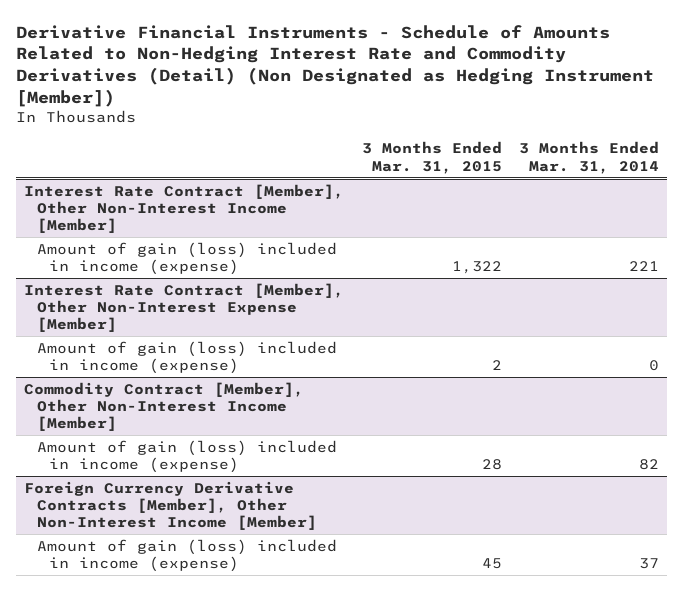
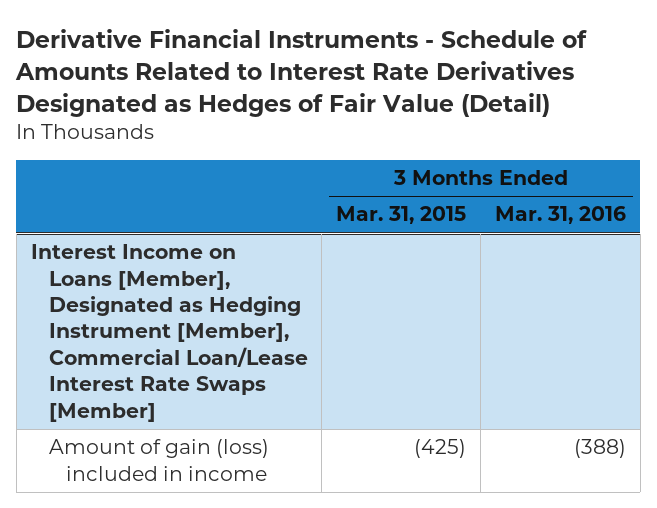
- Derivative Financial Instruments - Schedule of Amounts Related to Non-Hedging Interest Rate and Commodity Derivatives (Detail) (Non Designated as Hedging Instrument [Member])
+ Derivative Financial Instruments - Schedule of Amounts Related to Interest Rate Derivatives Designated as Hedges of Fair Value (Detail)
- | 3 Months Ended Mar. 31, 2015 | 3 Months Ended Mar. 31, 2014
+ | 3 Months Ended Mar. 31, 2015 | 3 Months Ended Mar. 31, 2016
- Interest Rate Contract [Member], Other Non-Interest Income [Member]
- Amount of gain (loss) included in income (expense) | 1,322 | 221
- Interest Rate Contract [Member], Other Non-Interest Expense [Member]
- Amount of gain (loss) included in income (expense) | 2 | 0
- Commodity Contract [Member], Other Non-Interest Income [Member]
- Amount of gain (loss) included in income (expense) | 28 | 82
- Foreign Currency Derivative Contracts [Member], Other Non-Interest Income [Member]
- Amount of gain (loss) included in income (expense) | 45 | 37
+ Interest Income on Loans [Member], Designated as Hedging Instrument [Member], Commercial Loan/Lease Interest Rate Swaps [Member]
+ Amount of gain (loss) included in income | (425) | (388)

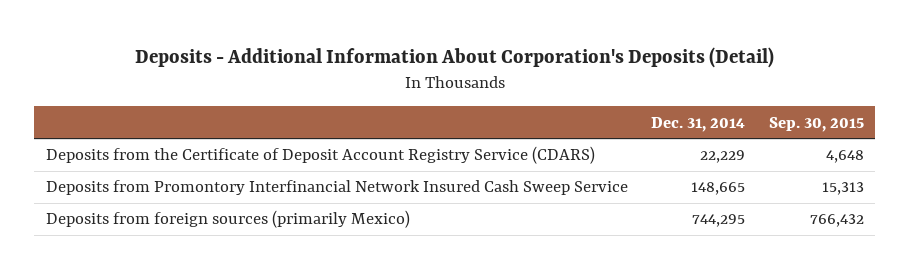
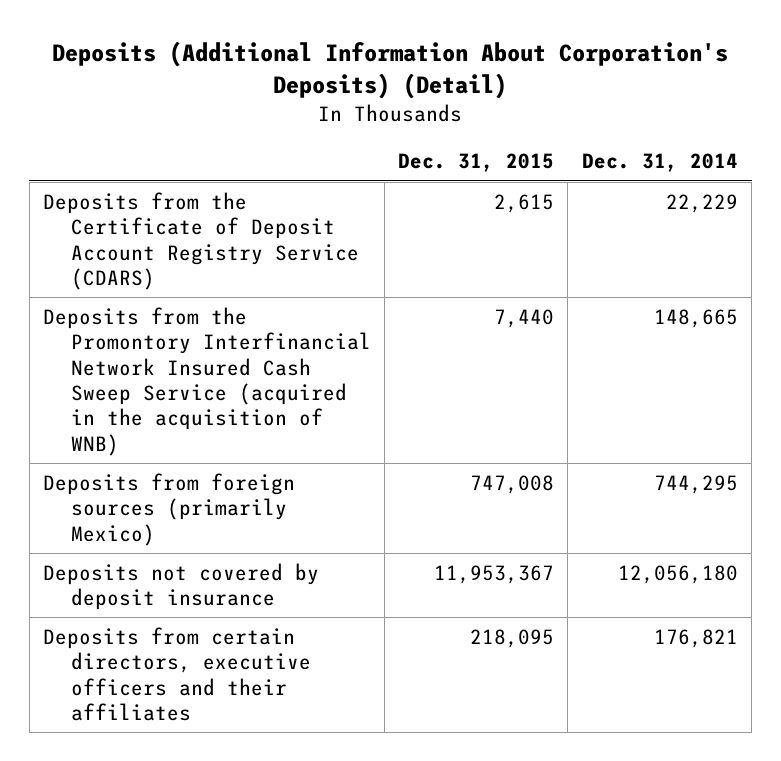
- Deposits - Additional Information About Corporation's Deposits (Detail)
+ Deposits (Additional Information About Corporation's Deposits) (Detail)
- | Dec. 31, 2014 | Sep. 30, 2015
+ | Dec. 31, 2015 | Dec. 31, 2014
- Deposits from Promontory Interfinancial Network Insured Cash Sweep Service | 148,665 | 15,313
+ Deposits from the Promontory Interfinancial Network Insured Cash Sweep Service (acquired in the acquisition of WNB) | 7,440 | 148,665
+ Deposits not covered by deposit insurance | 11,953,367 | 12,056,180
+ Deposits from certain directors, executive officers and their affiliates | 218,095 | 176,821

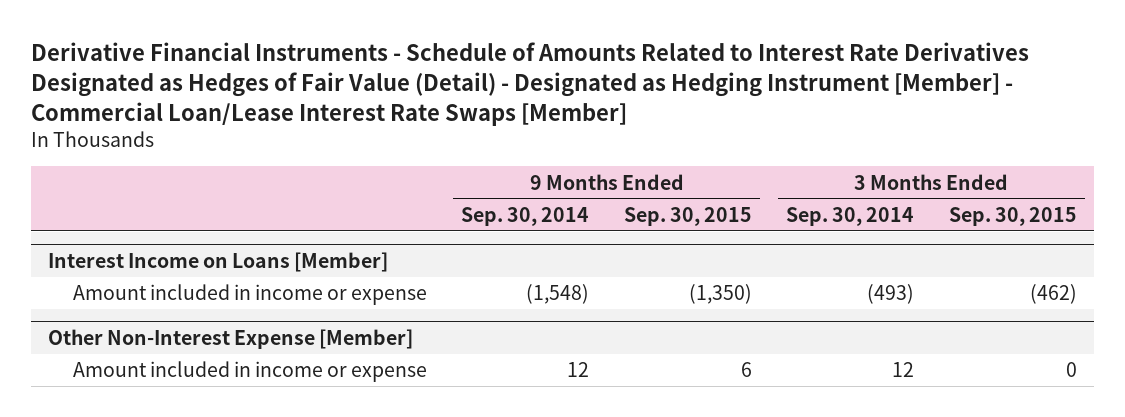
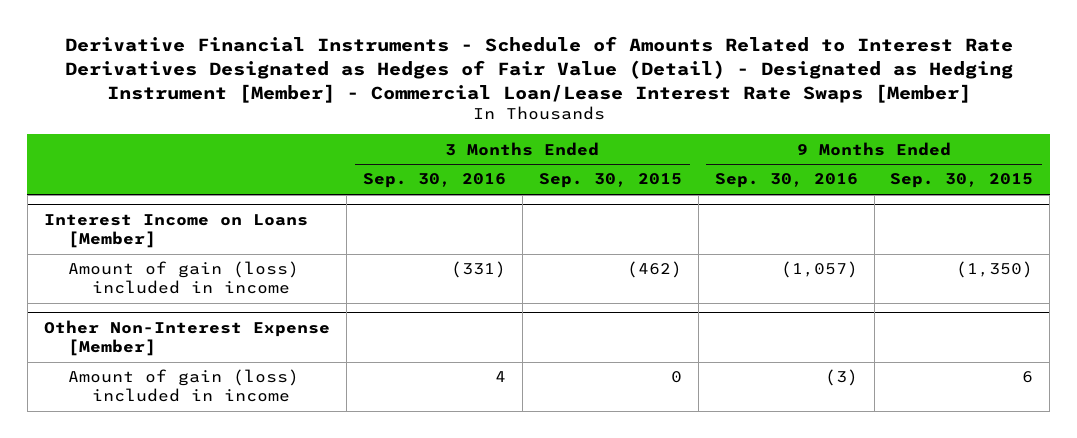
- | 9 Months Ended Sep. 30, 2014 | 9 Months Ended Sep. 30, 2015 | 3 Months Ended Sep. 30, 2014 | 3 Months Ended Sep. 30, 2015
+ | 3 Months Ended Sep. 30, 2016 | 3 Months Ended Sep. 30, 2015 | 9 Months Ended Sep. 30, 2016 | 9 Months Ended Sep. 30, 2015
@ Interest Income on Loans [Member]
- Amount included in income or expense | (1,548) | (1,350) | (493) | (462)
+ Amount of gain (loss) included in income | (331) | (462) | (1,057) | (1,350)
@ Other Non-Interest Expense [Member]
- Amount included in income or expense | 12 | 6 | 12 | 0
+ Amount of gain (loss) included in income | 4 | 0 | (3) | 6

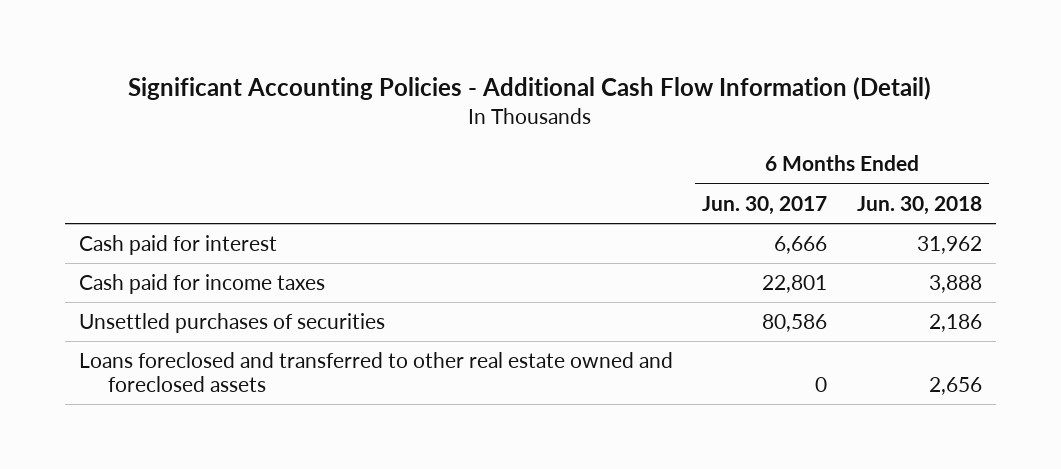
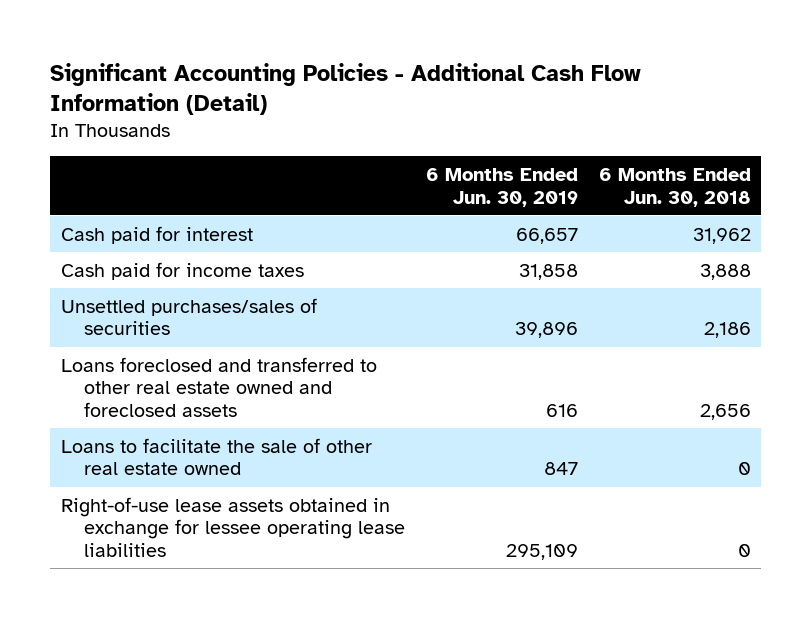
- | 6 Months Ended Jun. 30, 2017 | 6 Months Ended Jun. 30, 2018
+ | 6 Months Ended Jun. 30, 2019 | 6 Months Ended Jun. 30, 2018
- Unsettled purchases of securities | 80,586 | 2,186
+ Unsettled purchases/sales of securities | 39,896 | 2,186
+ Loans to facilitate the sale of other real estate owned | 847 | 0
+ Right-of-use lease assets obtained in exchange for lessee operating lease liabilities | 295,109 | 0

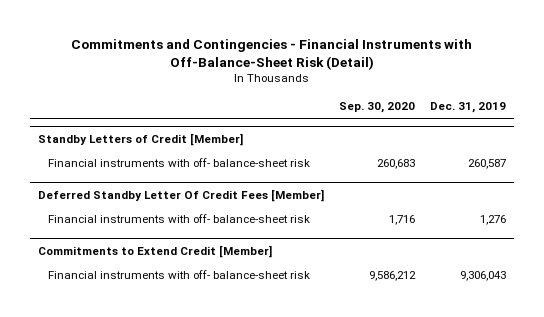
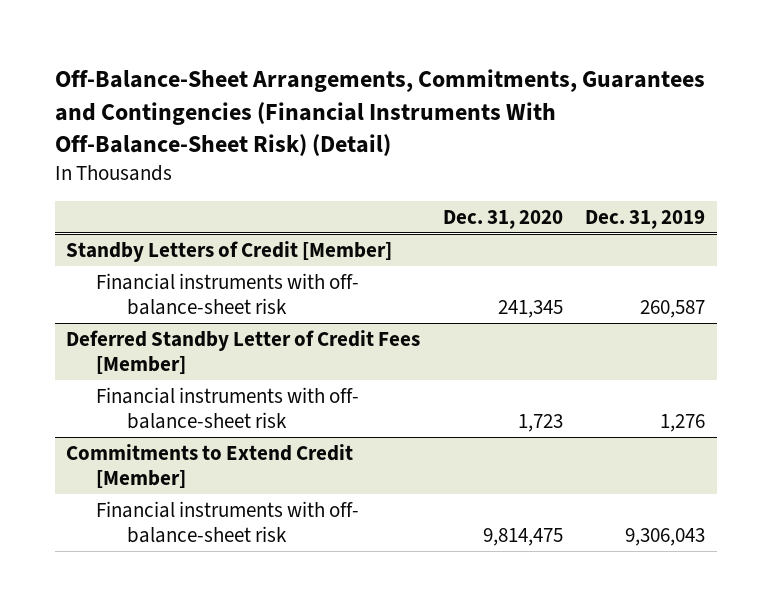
- Commitments and Contingencies - Financial Instruments with Off-Balance-Sheet Risk (Detail)
+ Off-Balance-Sheet Arrangements, Commitments, Guarantees and Contingencies (Financial Instruments With Off-Balance-Sheet Risk) (Detail)
- | Sep. 30, 2020 | Dec. 31, 2019
+ | Dec. 31, 2020 | Dec. 31, 2019
- Deferred Standby Letter Of Credit Fees [Member]
+ Deferred Standby Letter of Credit Fees [Member]

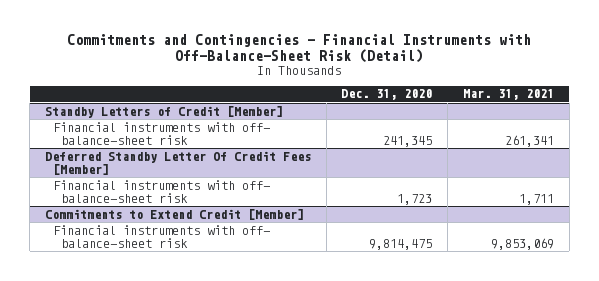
- Off-Balance-Sheet Arrangements, Commitments, Guarantees and Contingencies (Financial Instruments With Off-Balance-Sheet Risk) (Detail)
+ Commitments and Contingencies - Financial Instruments with Off-Balance-Sheet Risk (Detail)
- | Dec. 31, 2020 | Dec. 31, 2019
+ | Dec. 31, 2020 | Mar. 31, 2021
- Deferred Standby Letter of Credit Fees [Member]
+ Deferred Standby Letter Of Credit Fees [Member]

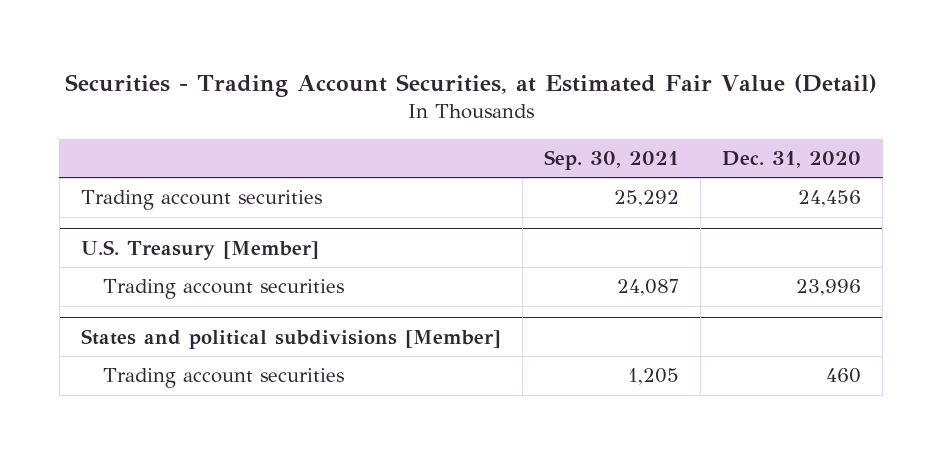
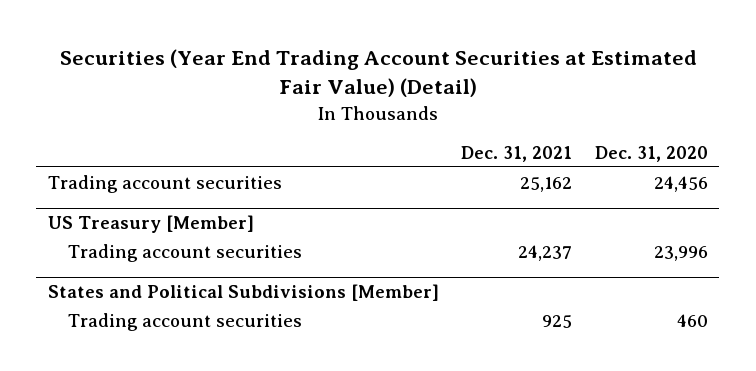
- Securities - Trading Account Securities, at Estimated Fair Value (Detail)
+ Securities (Year End Trading Account Securities at Estimated Fair Value) (Detail)
- | Sep. 30, 2021 | Dec. 31, 2020
+ | Dec. 31, 2021 | Dec. 31, 2020
- U.S. Treasury [Member]
+ US Treasury [Member]
- States and political subdivisions [Member]
+ States and Political Subdivisions [Member]

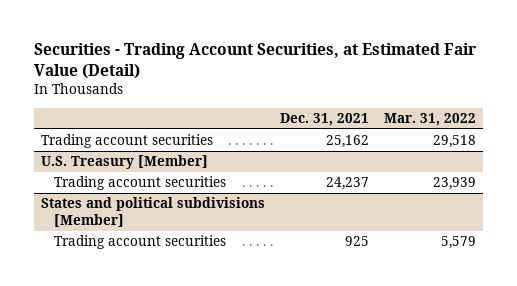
- Securities (Year End Trading Account Securities at Estimated Fair Value) (Detail)
+ Securities - Trading Account Securities, at Estimated Fair Value (Detail)
- | Dec. 31, 2021 | Dec. 31, 2020
+ | Dec. 31, 2021 | Mar. 31, 2022
- US Treasury [Member]
+ U.S. Treasury [Member]
- States and Political Subdivisions [Member]
+ States and political subdivisions [Member]

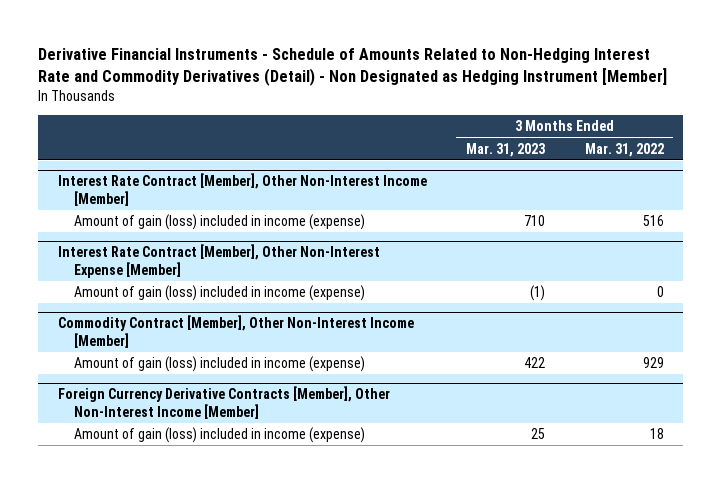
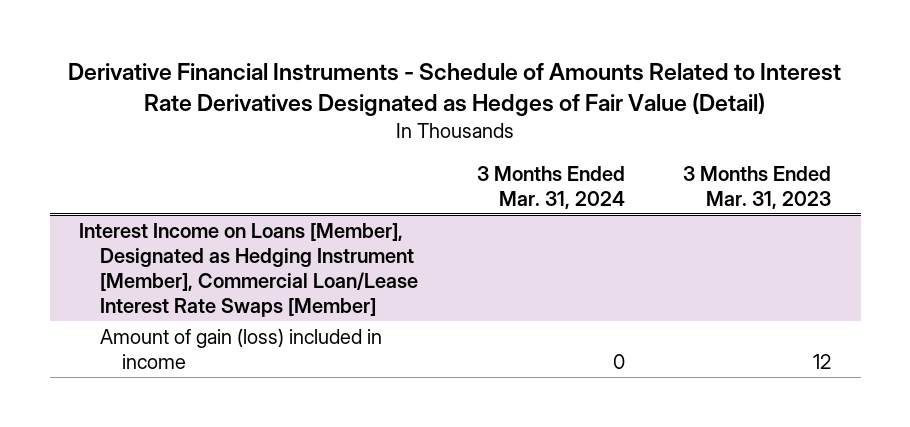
- Derivative Financial Instruments - Schedule of Amounts Related to Non-Hedging Interest Rate and Commodity Derivatives (Detail) - Non Designated as Hedging Instrument [Member]
+ Derivative Financial Instruments - Schedule of Amounts Related to Interest Rate Derivatives Designated as Hedges of Fair Value (Detail)
- | 3 Months Ended Mar. 31, 2023 | 3 Months Ended Mar. 31, 2022
+ | 3 Months Ended Mar. 31, 2024 | 3 Months Ended Mar. 31, 2023
- Interest Rate Contract [Member], Other Non-Interest Income [Member]
- Amount of gain (loss) included in income (expense) | 710 | 516
- Interest Rate Contract [Member], Other Non-Interest Expense [Member]
- Amount of gain (loss) included in income (expense) | (1) | 0
- Commodity Contract [Member], Other Non-Interest Income [Member]
- Amount of gain (loss) included in income (expense) | 422 | 929
- Foreign Currency Derivative Contracts [Member], Other Non-Interest Income [Member]
- Amount of gain (loss) included in income (expense) | 25 | 18
+ Interest Income on Loans [Member], Designated as Hedging Instrument [Member], Commercial Loan/Lease Interest Rate Swaps [Member]
+ Amount of gain (loss) included in income | 0 | 12

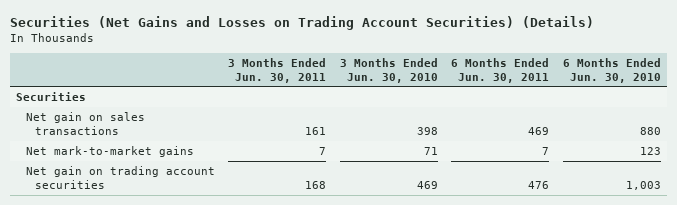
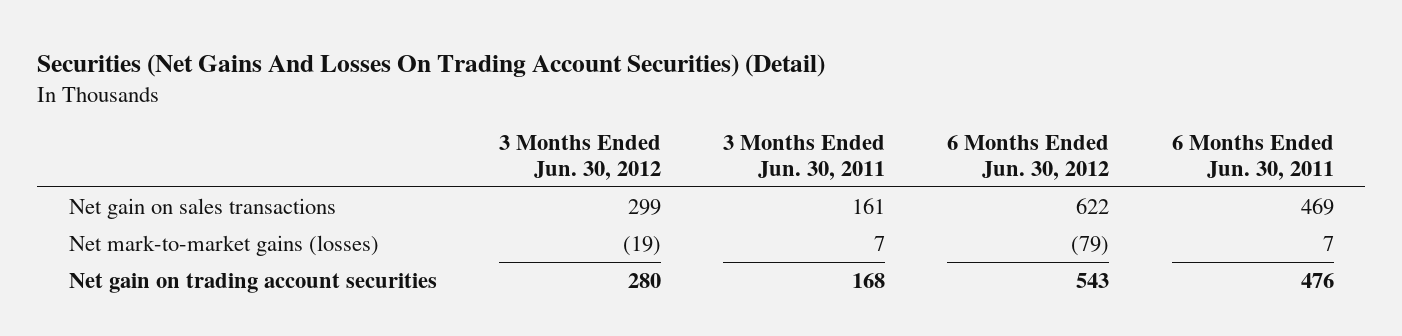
- Securities (Net Gains and Losses on Trading Account Securities) (Details)
+ Securities (Net Gains And Losses On Trading Account Securities) (Detail)
- | 3 Months Ended Jun. 30, 2011 | 3 Months Ended Jun. 30, 2010 | 6 Months Ended Jun. 30, 2011 | 6 Months Ended Jun. 30, 2010
+ | 3 Months Ended Jun. 30, 2012 | 3 Months Ended Jun. 30, 2011 | 6 Months Ended Jun. 30, 2012 | 6 Months Ended Jun. 30, 2011
- Securities
- Net mark-to-market gains | 7 | 71 | 7 | 123
+ Net mark-to-market gains (losses) | (19) | 7 | (79) | 7

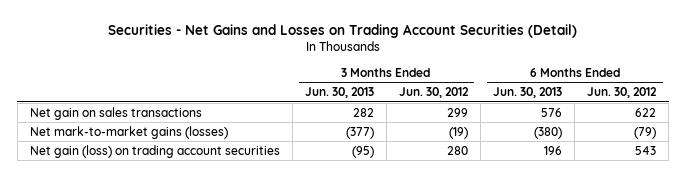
- Securities (Net Gains And Losses On Trading Account Securities) (Detail)
+ Securities - Net Gains and Losses on Trading Account Securities (Detail)
- | 3 Months Ended Jun. 30, 2012 | 3 Months Ended Jun. 30, 2011 | 6 Months Ended Jun. 30, 2012 | 6 Months Ended Jun. 30, 2011
+ | 3 Months Ended Jun. 30, 2013 | 3 Months Ended Jun. 30, 2012 | 6 Months Ended Jun. 30, 2013 | 6 Months Ended Jun. 30, 2012
- Net gain on trading account securities | 280 | 168 | 543 | 476
+ Net gain (loss) on trading account securities | (95) | 280 | 196 | 543

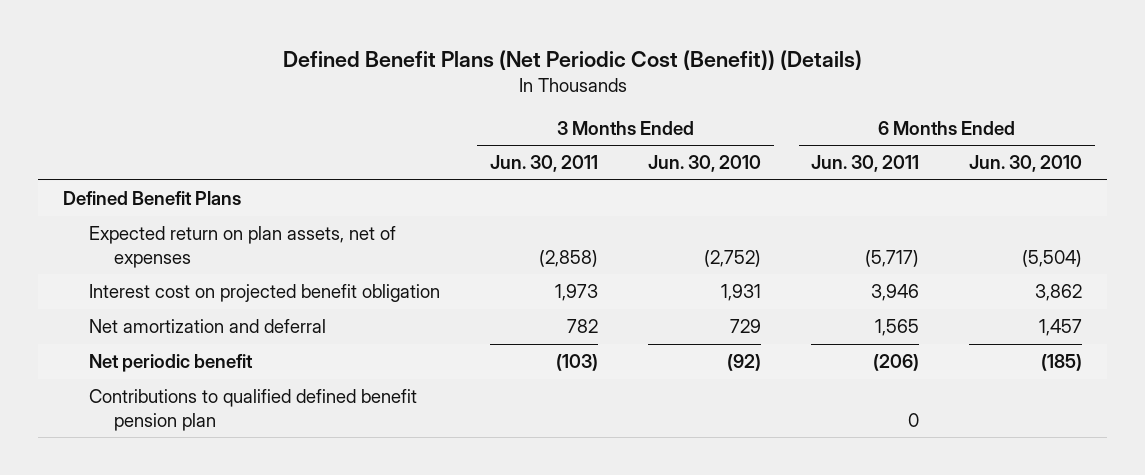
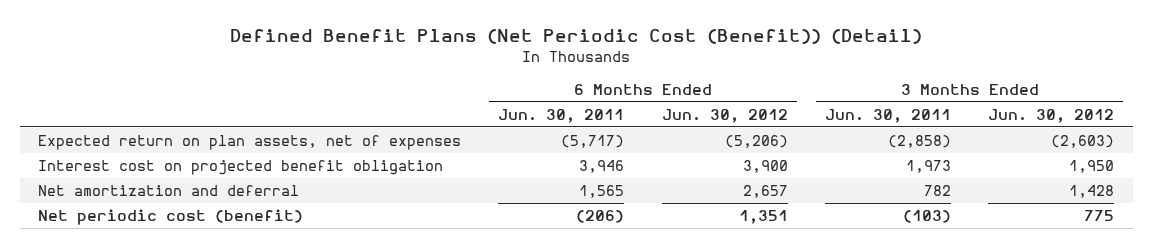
- Defined Benefit Plans (Net Periodic Cost (Benefit)) (Details)
+ Defined Benefit Plans (Net Periodic Cost (Benefit)) (Detail)
- | 3 Months Ended Jun. 30, 2011 | 3 Months Ended Jun. 30, 2010 | 6 Months Ended Jun. 30, 2011 | 6 Months Ended Jun. 30, 2010
+ | 6 Months Ended Jun. 30, 2011 | 6 Months Ended Jun. 30, 2012 | 3 Months Ended Jun. 30, 2011 | 3 Months Ended Jun. 30, 2012
- Defined Benefit Plans
- Net periodic benefit | (103) | (92) | (206) | (185)
- Contributions to qualified defined benefit pension plan | | | 0 |
+ Net periodic cost (benefit) | (206) | 1,351 | (103) | 775

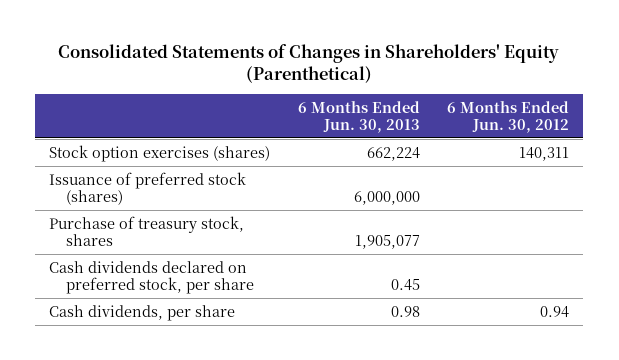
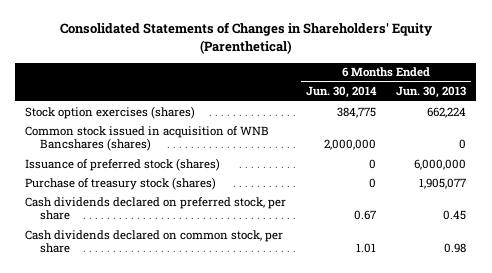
- | 6 Months Ended Jun. 30, 2013 | 6 Months Ended Jun. 30, 2012
+ | 6 Months Ended Jun. 30, 2014 | 6 Months Ended Jun. 30, 2013
+ Common stock issued in acquisition of WNB Bancshares (shares) | 2,000,000 | 0
- Purchase of treasury stock, shares | 1,905,077 |
+ Purchase of treasury stock (shares) | 0 | 1,905,077
- Cash dividends, per share | 0.98 | 0.94
+ Cash dividends declared on common stock, per share | 1.01 | 0.98

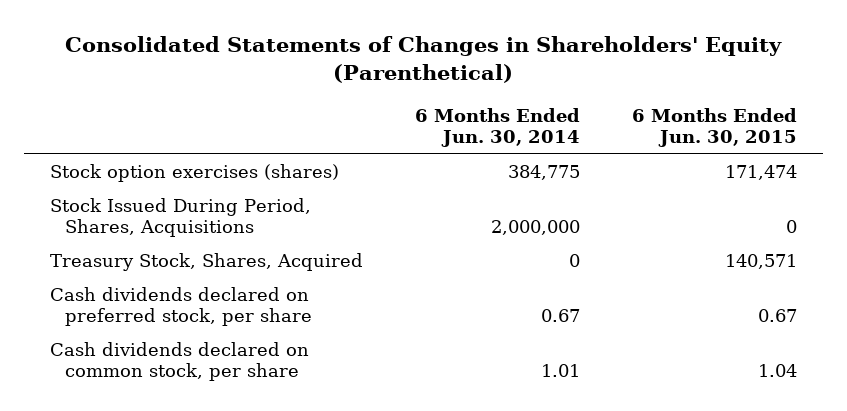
- | 6 Months Ended Jun. 30, 2014 | 6 Months Ended Jun. 30, 2013
+ | 6 Months Ended Jun. 30, 2014 | 6 Months Ended Jun. 30, 2015
- Common stock issued in acquisition of WNB Bancshares (shares) | 2,000,000 | 0
- Issuance of preferred stock (shares) | 0 | 6,000,000
- Purchase of treasury stock (shares) | 0 | 1,905,077
+ Stock Issued During Period, Shares, Acquisitions | 2,000,000 | 0
+ Treasury Stock, Shares, Acquired | 0 | 140,571

